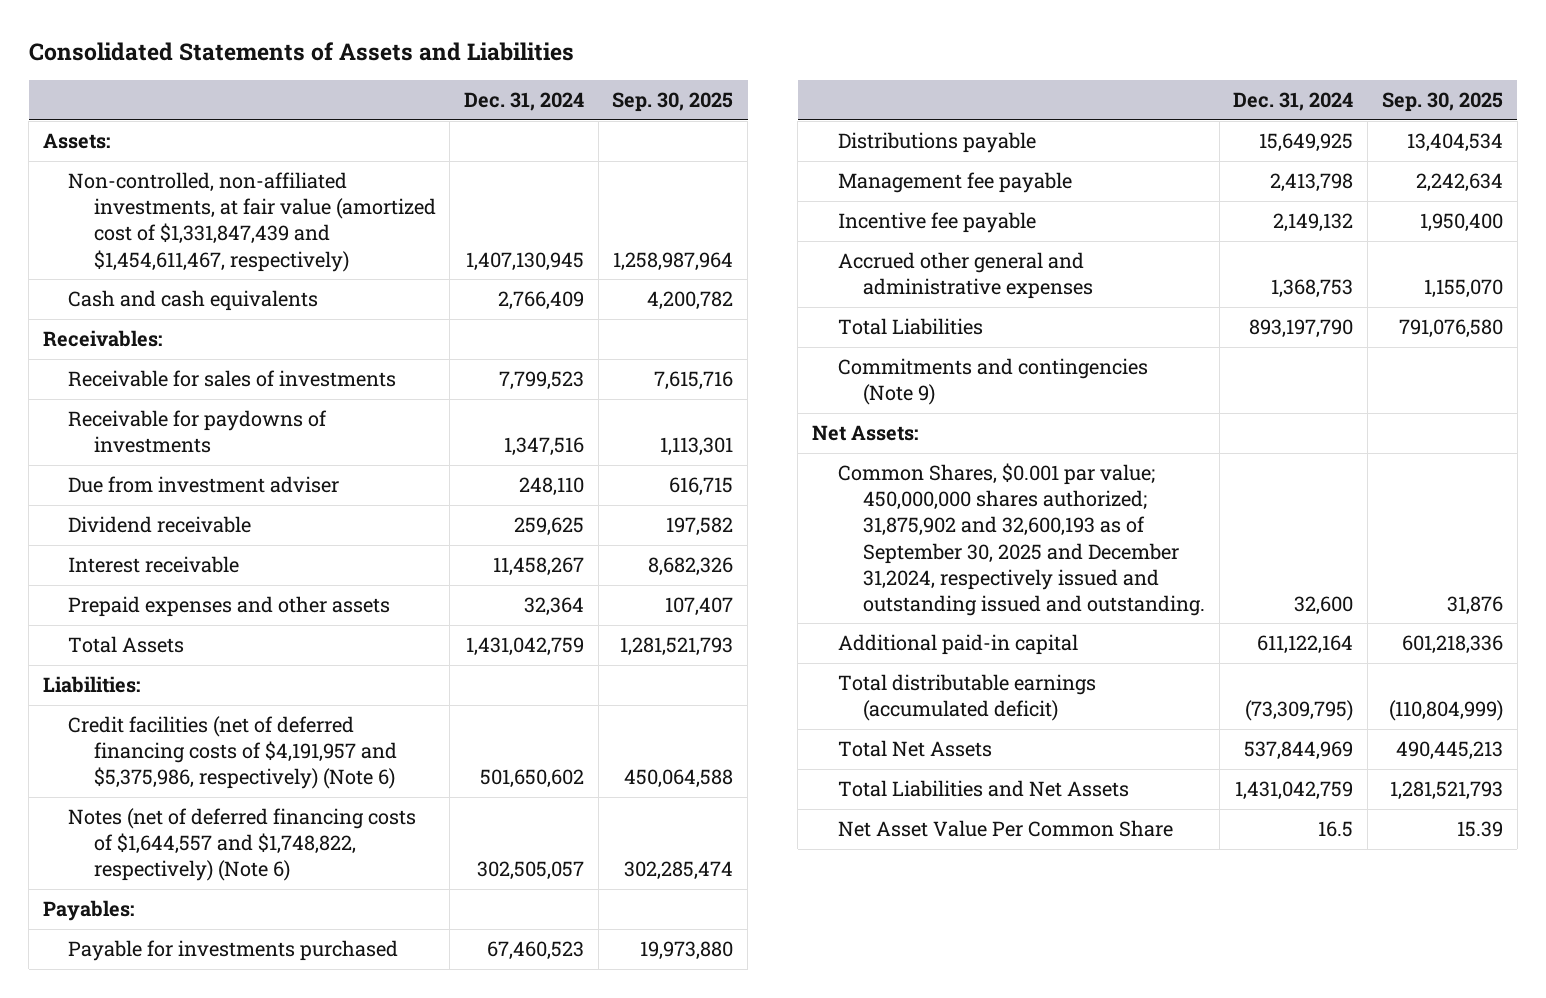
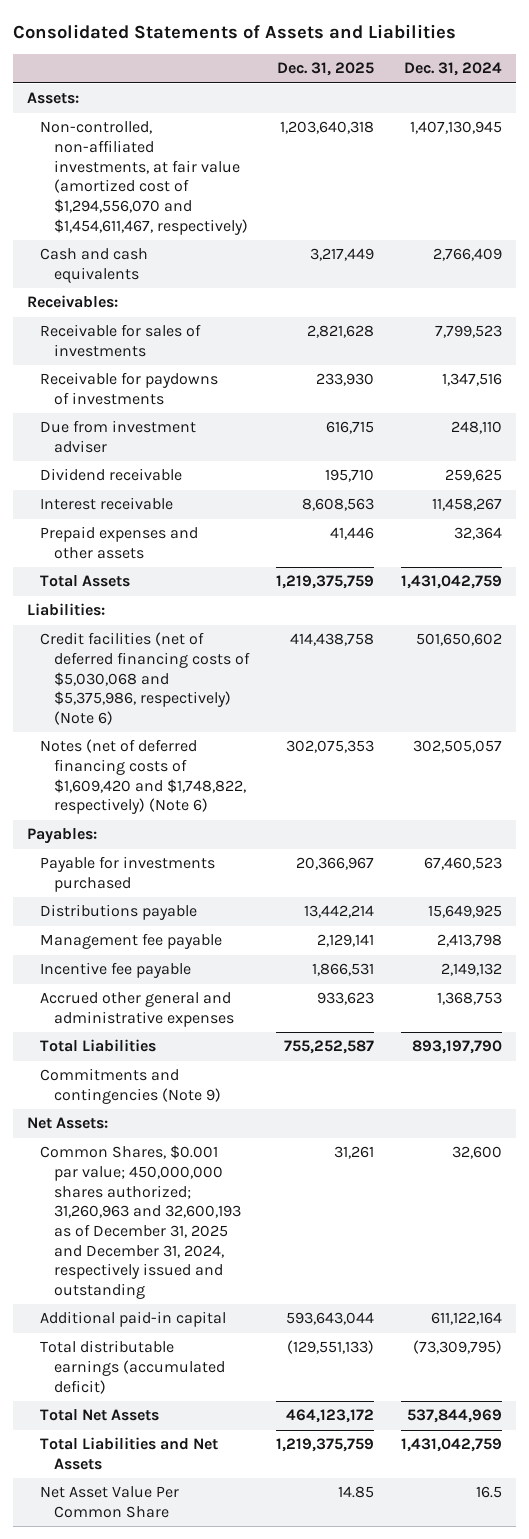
- | Dec. 31, 2024 | Sep. 30, 2025
+ | Dec. 31, 2025 | Dec. 31, 2024
- Non-controlled, non-affiliated investments, at fair value (amortized cost of $1,331,847,439 and $1,454,611,467, respectively) | 1,407,130,945 | 1,258,987,964
+ Non-controlled, non-affiliated investments, at fair value (amortized cost of $1,294,556,070 and $1,454,611,467, respectively) | 1,203,640,318 | 1,407,130,945
- Credit facilities (net of deferred financing costs of $4,191,957 and $5,375,986, respectively) (Note 6) | 501,650,602 | 450,064,588
- Notes (net of deferred financing costs of $1,644,557 and $1,748,822, respectively) (Note 6) | 302,505,057 | 302,285,474
+ Credit facilities (net of deferred financing costs of $5,030,068 and $5,375,986, respectively) (Note 6) | 414,438,758 | 501,650,602
+ Notes (net of deferred financing costs of $1,609,420 and $1,748,822, respectively) (Note 6) | 302,075,353 | 302,505,057
- Common Shares, $0.001 par value; 450,000,000 shares authorized; 31,875,902 and 32,600,193 as of September 30, 2025 and December 31,2024, respectively issued and outstanding issued and outstanding. | 32,600 | 31,876
+ Common Shares, $0.001 par value; 450,000,000 shares authorized; 31,260,963 and 32,600,193 as of December 31, 2025 and December 31, 2024, respectively issued and outstanding | 31,261 | 32,600

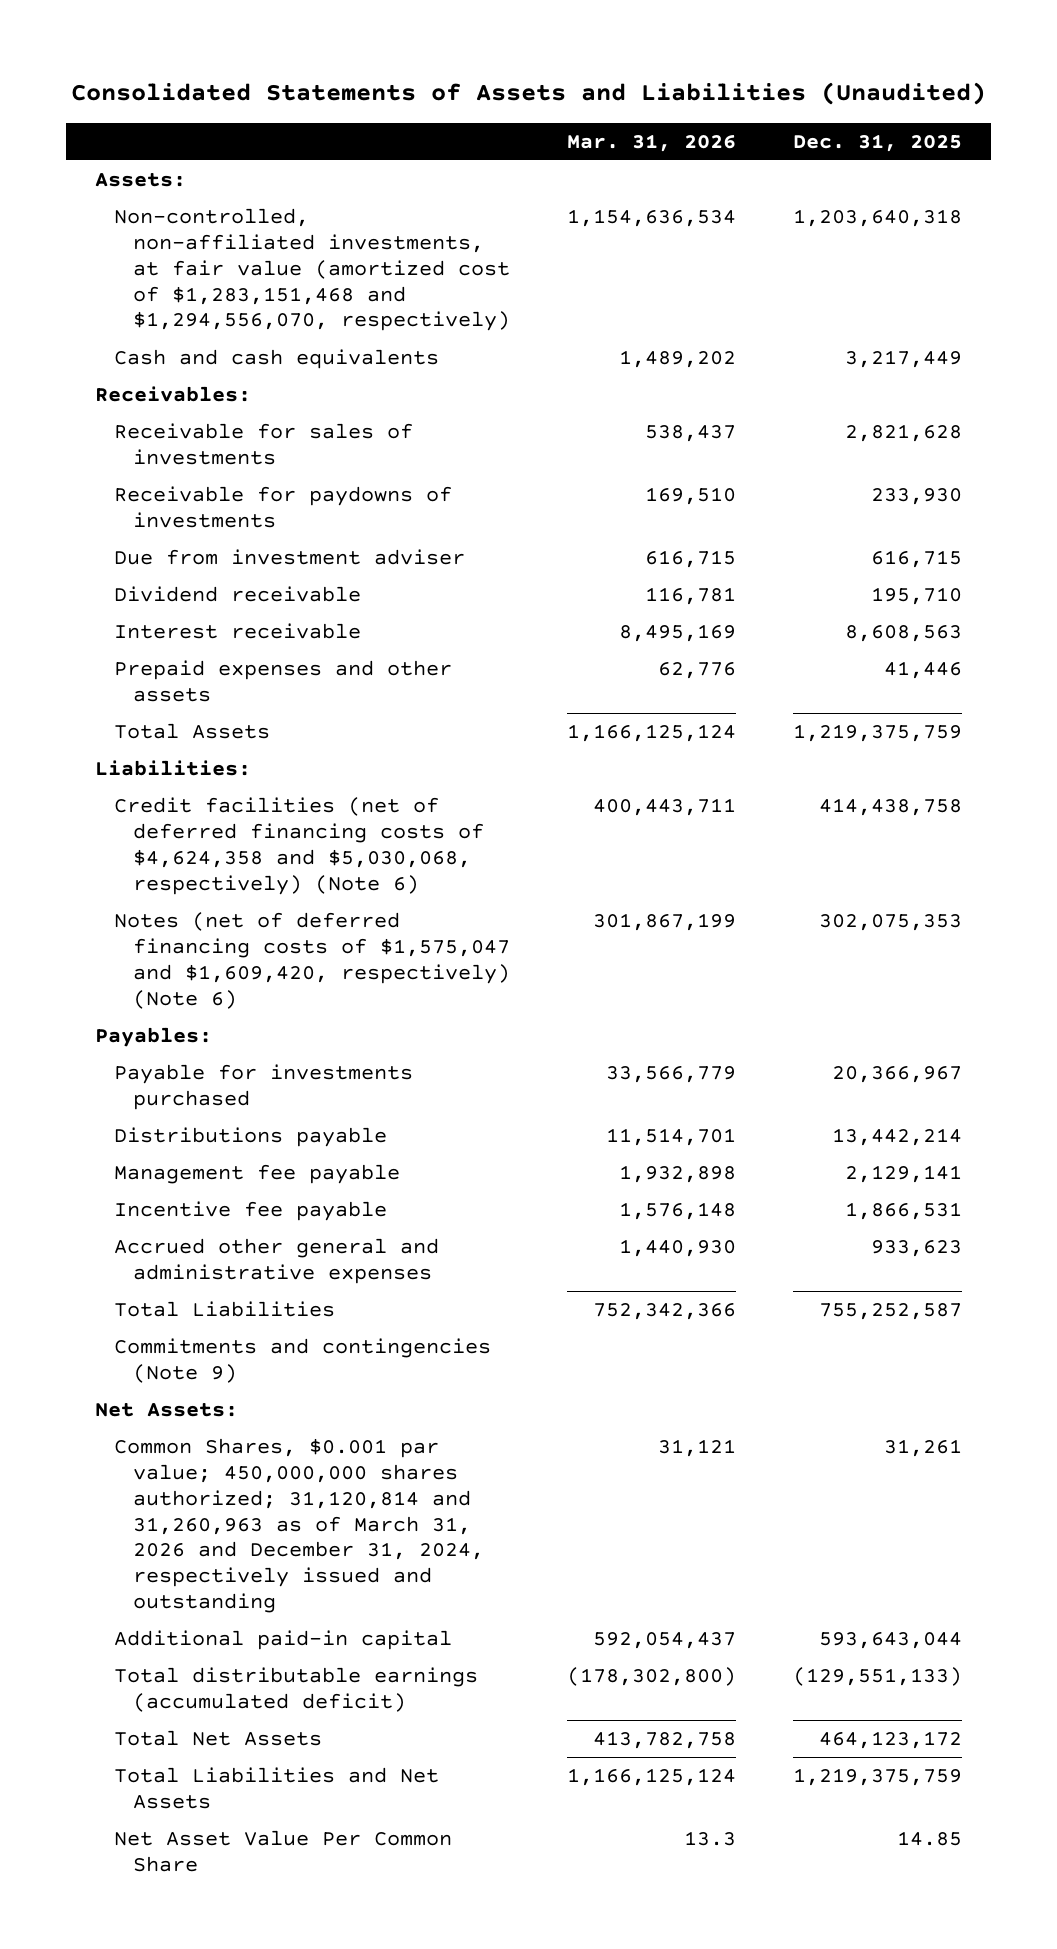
- Consolidated Statements of Assets and Liabilities
+ Consolidated Statements of Assets and Liabilities (Unaudited)
- | Dec. 31, 2025 | Dec. 31, 2024
+ | Mar. 31, 2026 | Dec. 31, 2025
- Non-controlled, non-affiliated investments, at fair value (amortized cost of $1,294,556,070 and $1,454,611,467, respectively) | 1,203,640,318 | 1,407,130,945
+ Non-controlled, non-affiliated investments, at fair value (amortized cost of $1,283,151,468 and $1,294,556,070, respectively) | 1,154,636,534 | 1,203,640,318
- Credit facilities (net of deferred financing costs of $5,030,068 and $5,375,986, respectively) (Note 6) | 414,438,758 | 501,650,602
- Notes (net of deferred financing costs of $1,609,420 and $1,748,822, respectively) (Note 6) | 302,075,353 | 302,505,057
+ Credit facilities (net of deferred financing costs of $4,624,358 and $5,030,068, respectively) (Note 6) | 400,443,711 | 414,438,758
+ Notes (net of deferred financing costs of $1,575,047 and $1,609,420, respectively) (Note 6) | 301,867,199 | 302,075,353
- Common Shares, $0.001 par value; 450,000,000 shares authorized; 31,260,963 and 32,600,193 as of December 31, 2025 and December 31, 2024, respectively issued and outstanding | 31,261 | 32,600
+ Common Shares, $0.001 par value; 450,000,000 shares authorized; 31,120,814 and 31,260,963 as of March 31, 2026 and December 31, 2024, respectively issued and outstanding | 31,121 | 31,261

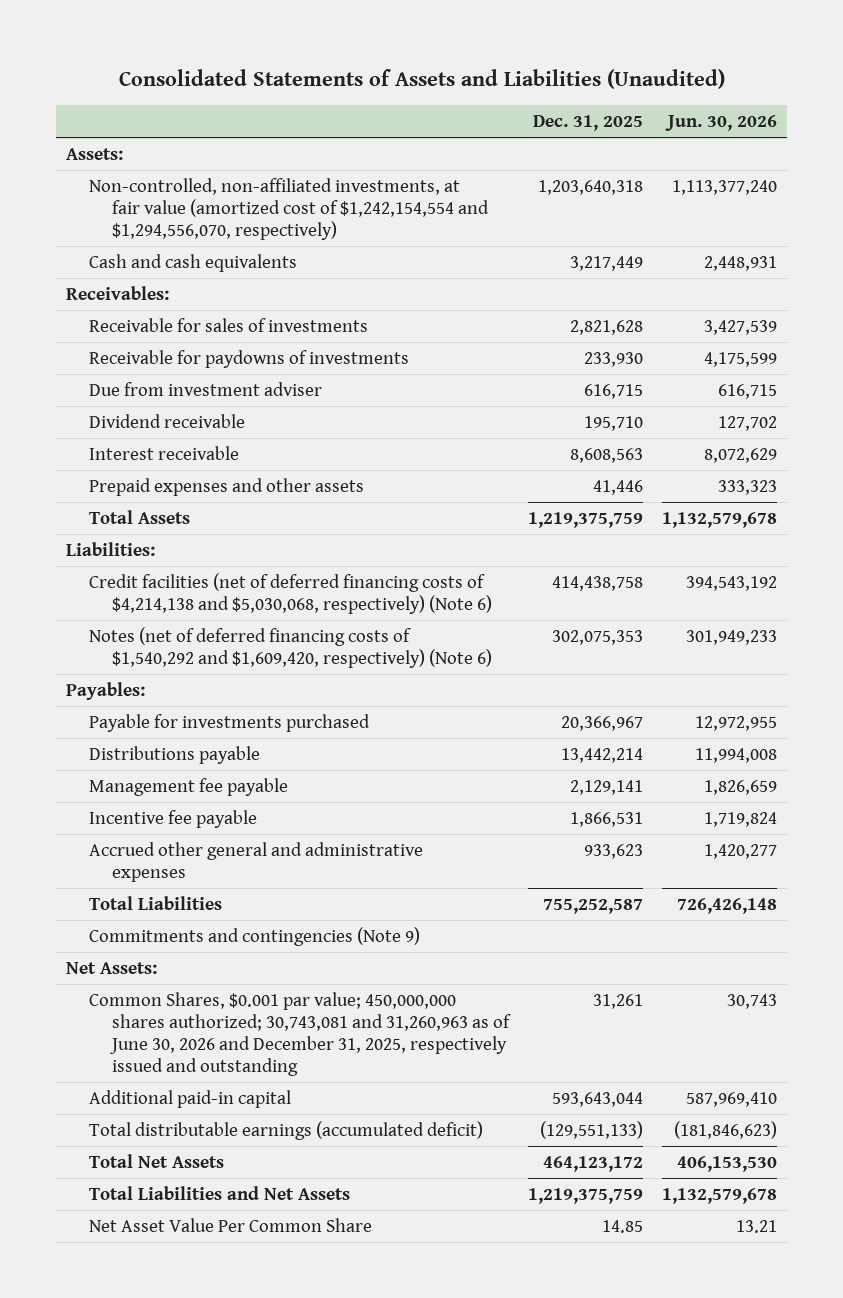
- | Mar. 31, 2026 | Dec. 31, 2025
+ | Dec. 31, 2025 | Jun. 30, 2026
- Non-controlled, non-affiliated investments, at fair value (amortized cost of $1,283,151,468 and $1,294,556,070, respectively) | 1,154,636,534 | 1,203,640,318
+ Non-controlled, non-affiliated investments, at fair value (amortized cost of $1,242,154,554 and $1,294,556,070, respectively) | 1,203,640,318 | 1,113,377,240
- Credit facilities (net of deferred financing costs of $4,624,358 and $5,030,068, respectively) (Note 6) | 400,443,711 | 414,438,758
- Notes (net of deferred financing costs of $1,575,047 and $1,609,420, respectively) (Note 6) | 301,867,199 | 302,075,353
+ Credit facilities (net of deferred financing costs of $4,214,138 and $5,030,068, respectively) (Note 6) | 414,438,758 | 394,543,192
+ Notes (net of deferred financing costs of $1,540,292 and $1,609,420, respectively) (Note 6) | 302,075,353 | 301,949,233
- Common Shares, $0.001 par value; 450,000,000 shares authorized; 31,120,814 and 31,260,963 as of March 31, 2026 and December 31, 2024, respectively issued and outstanding | 31,121 | 31,261
+ Common Shares, $0.001 par value; 450,000,000 shares authorized; 30,743,081 and 31,260,963 as of June 30, 2026 and December 31, 2025, respectively issued and outstanding | 31,261 | 30,743

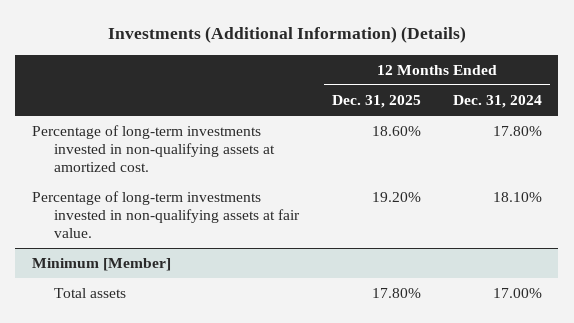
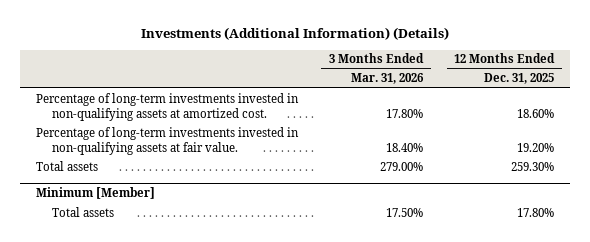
- | 12 Months Ended Dec. 31, 2025 | 12 Months Ended Dec. 31, 2024
+ | 3 Months Ended Mar. 31, 2026 | 12 Months Ended Dec. 31, 2025
+ Total assets | 279.00% | 259.30%

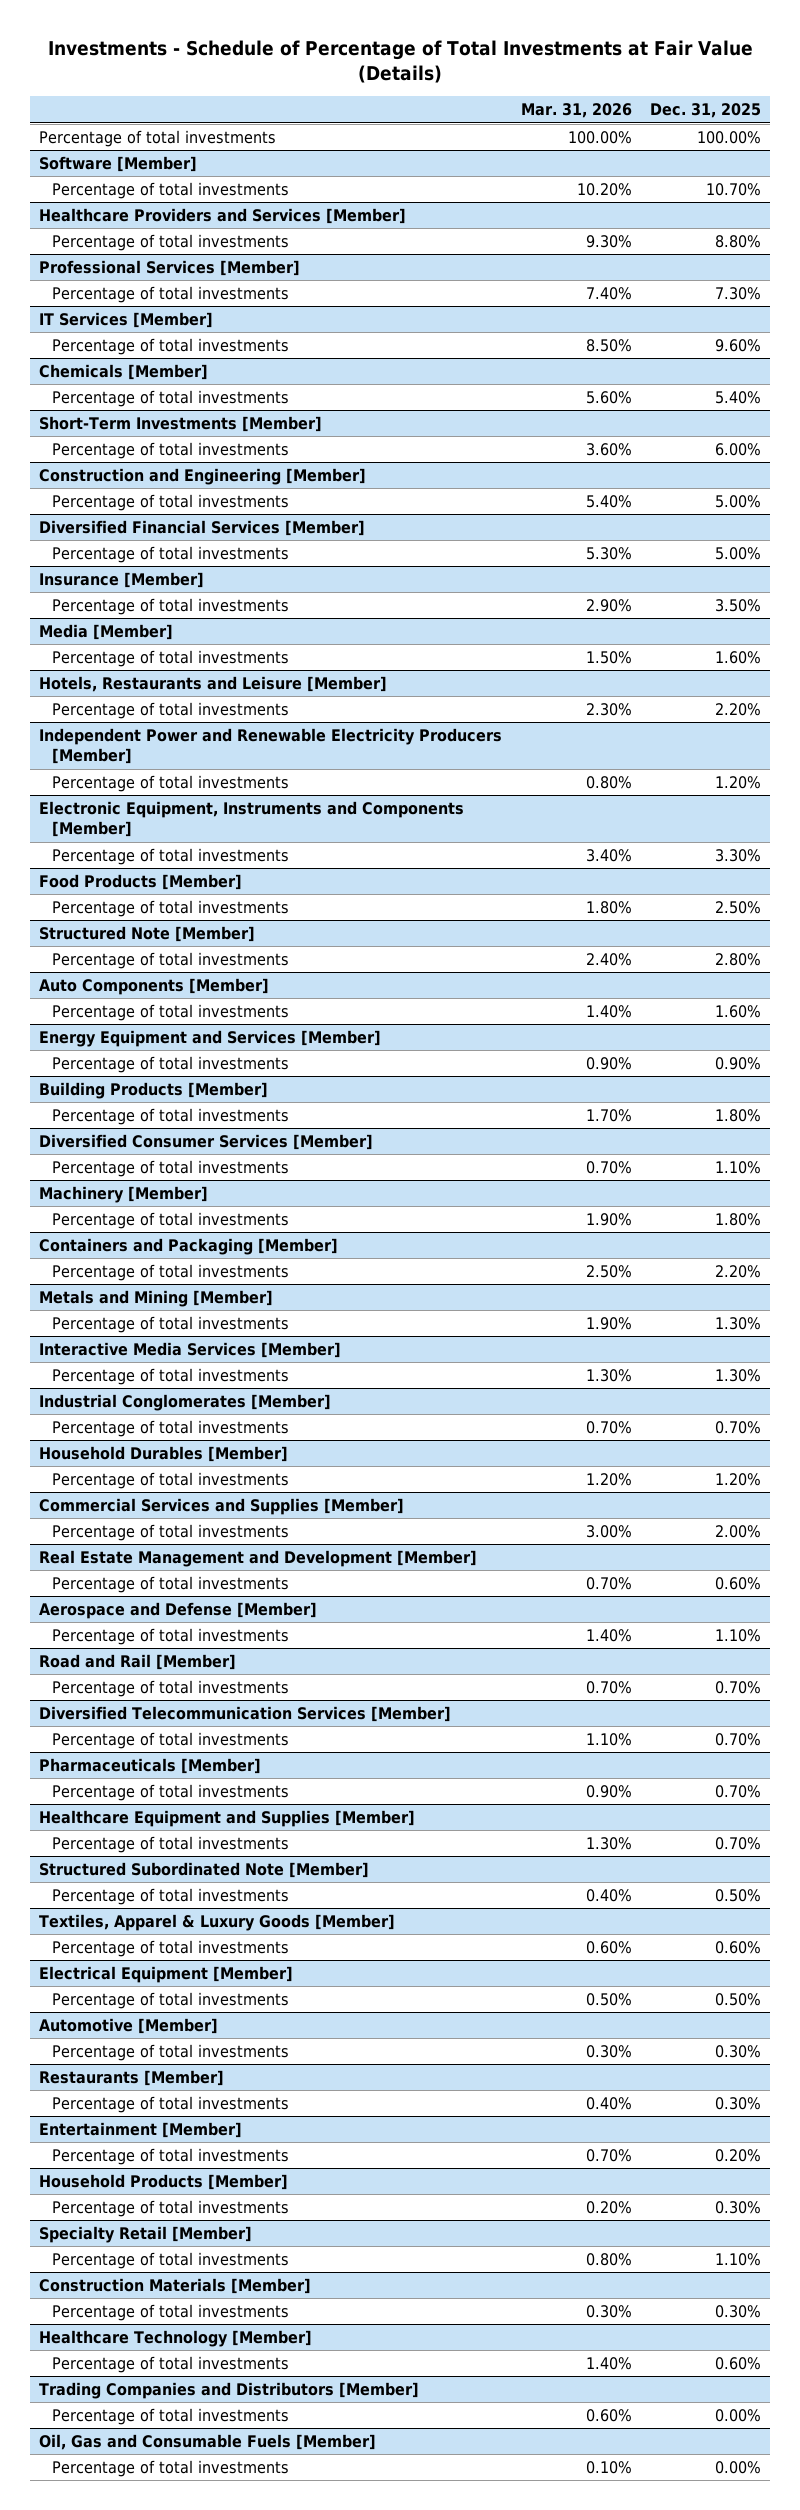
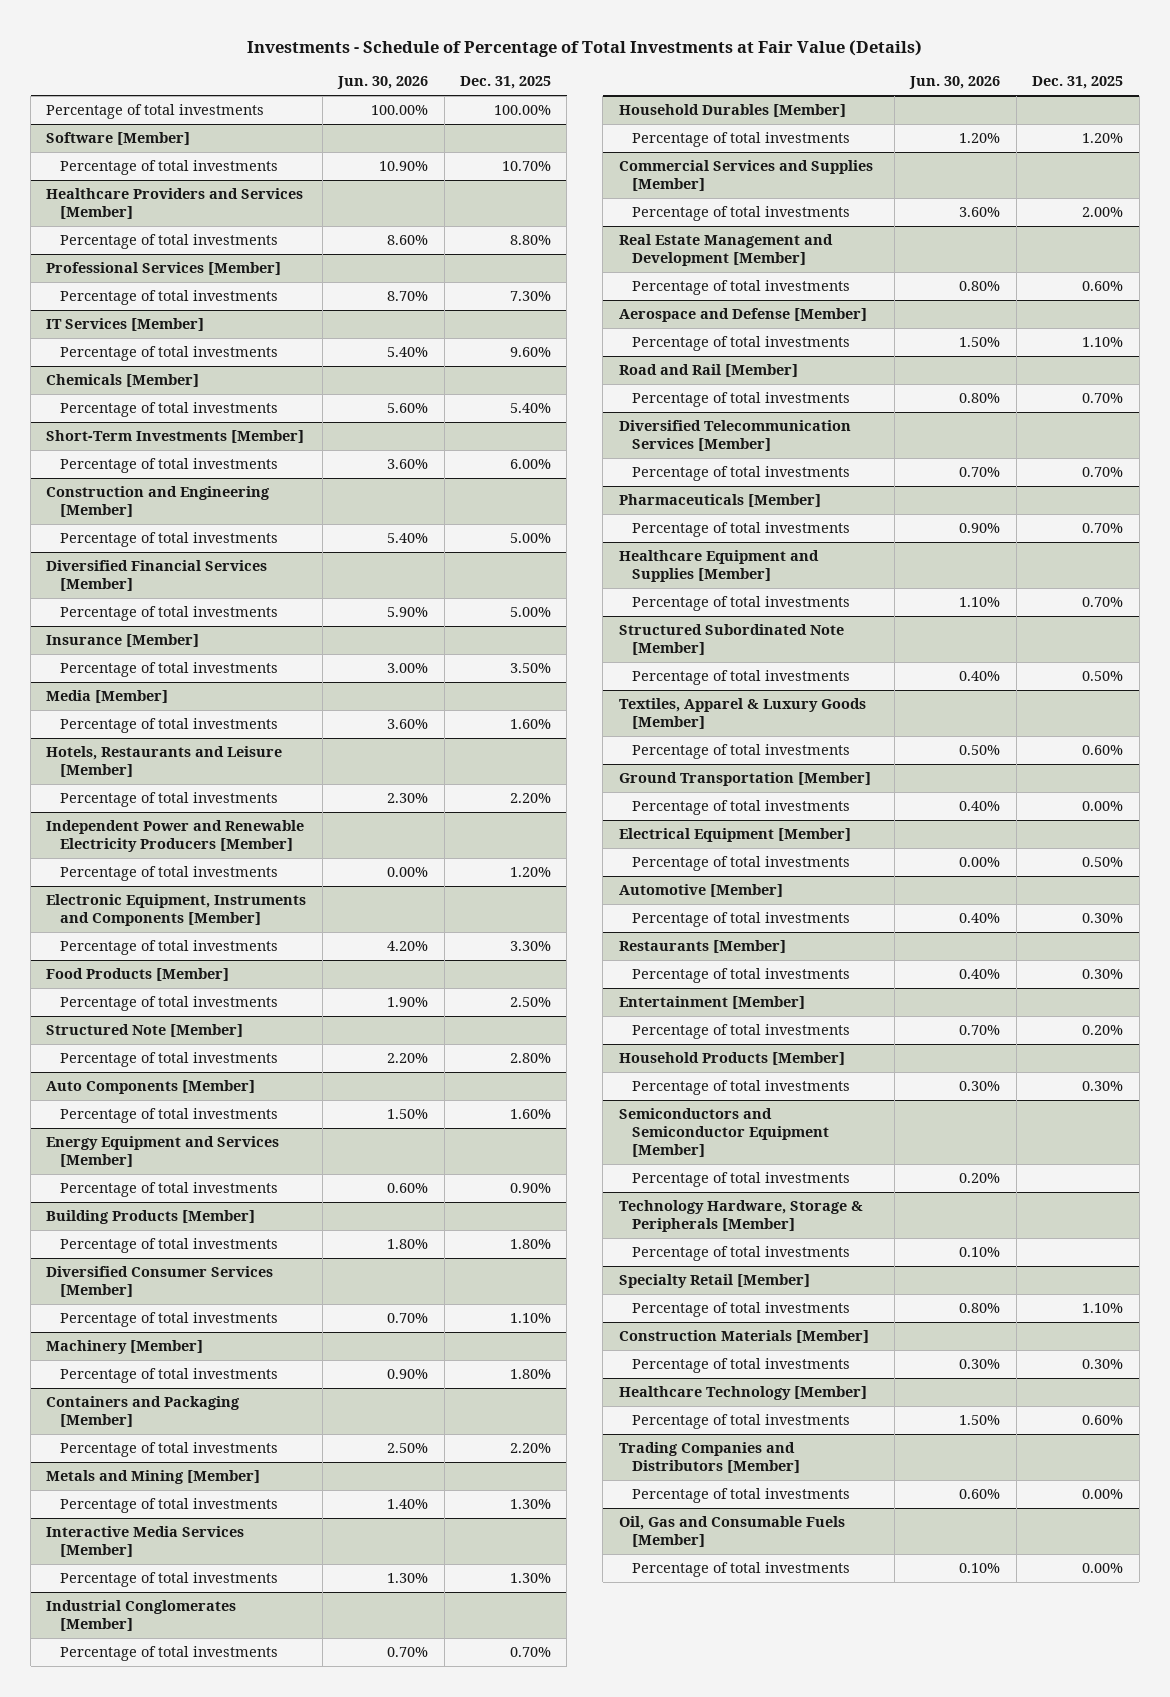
- | Mar. 31, 2026 | Dec. 31, 2025
+ | Jun. 30, 2026 | Dec. 31, 2025
+ Ground Transportation [Member]
+ Percentage of total investments | 0.40% | 0.00%
+ Semiconductors and Semiconductor Equipment [Member]
+ Percentage of total investments | 0.20% |
+ Technology Hardware, Storage & Peripherals [Member]
+ Percentage of total investments | 0.10% |

